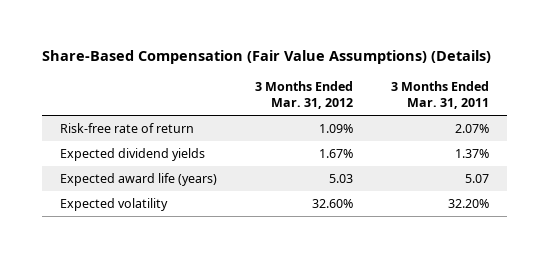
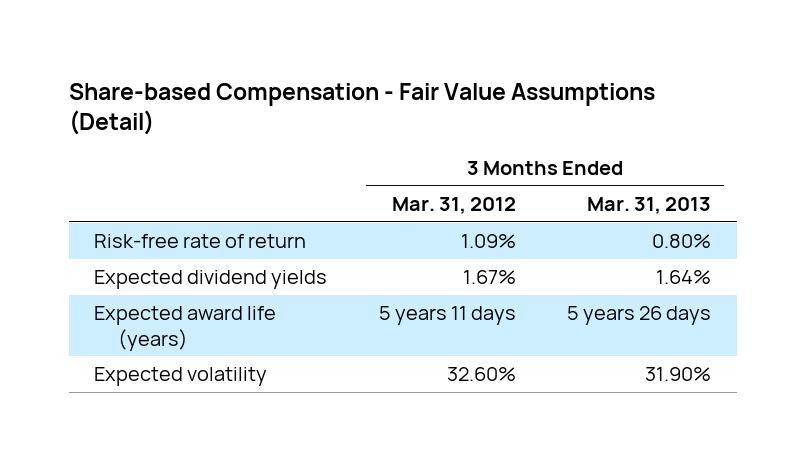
- Share-Based Compensation (Fair Value Assumptions) (Details)
+ Share-based Compensation - Fair Value Assumptions (Detail)
- | 3 Months Ended Mar. 31, 2012 | 3 Months Ended Mar. 31, 2011
+ | 3 Months Ended Mar. 31, 2012 | 3 Months Ended Mar. 31, 2013
- Expected award life (years) | 5.03 | 5.07
+ Expected award life (years) | 5 years 11 days | 5 years 26 days

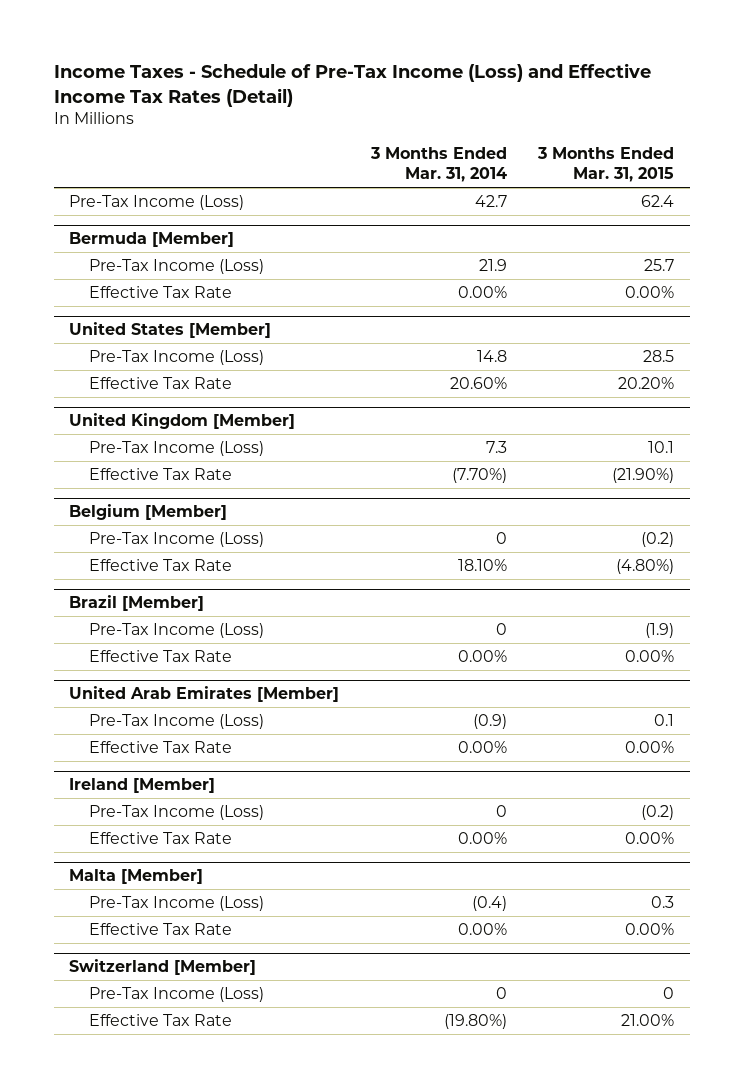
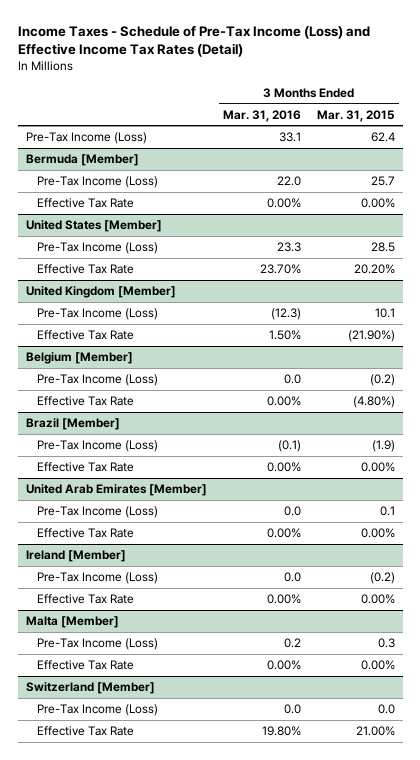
- | 3 Months Ended Mar. 31, 2014 | 3 Months Ended Mar. 31, 2015
+ | 3 Months Ended Mar. 31, 2016 | 3 Months Ended Mar. 31, 2015
@ Switzerland [Member]
- Pre-Tax Income (Loss) | 0 | 0
+ Pre-Tax Income (Loss) | 0.0 | 0.0

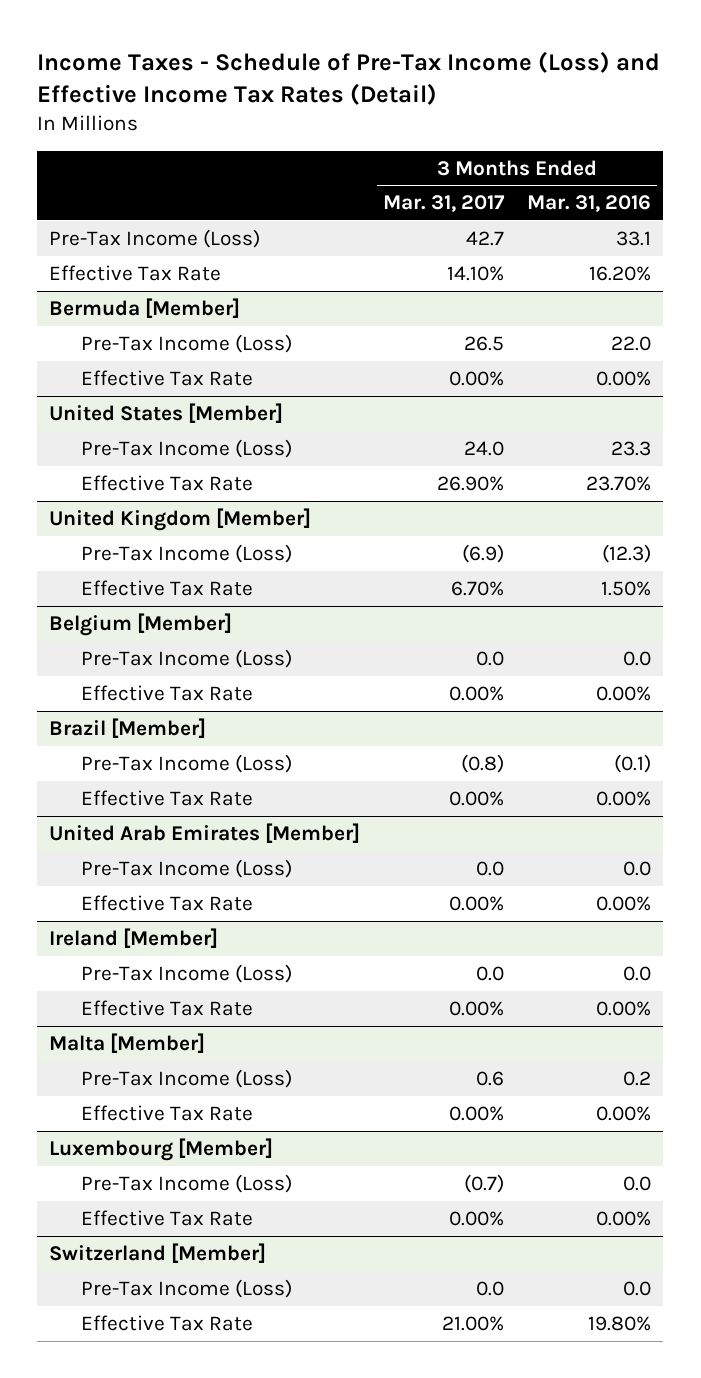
- | 3 Months Ended Mar. 31, 2016 | 3 Months Ended Mar. 31, 2015
+ | 3 Months Ended Mar. 31, 2017 | 3 Months Ended Mar. 31, 2016
+ Effective Tax Rate | 14.10% | 16.20%
+ Luxembourg [Member]
+ Pre-Tax Income (Loss) | (0.7) | 0.0
+ Effective Tax Rate | 0.00% | 0.00%

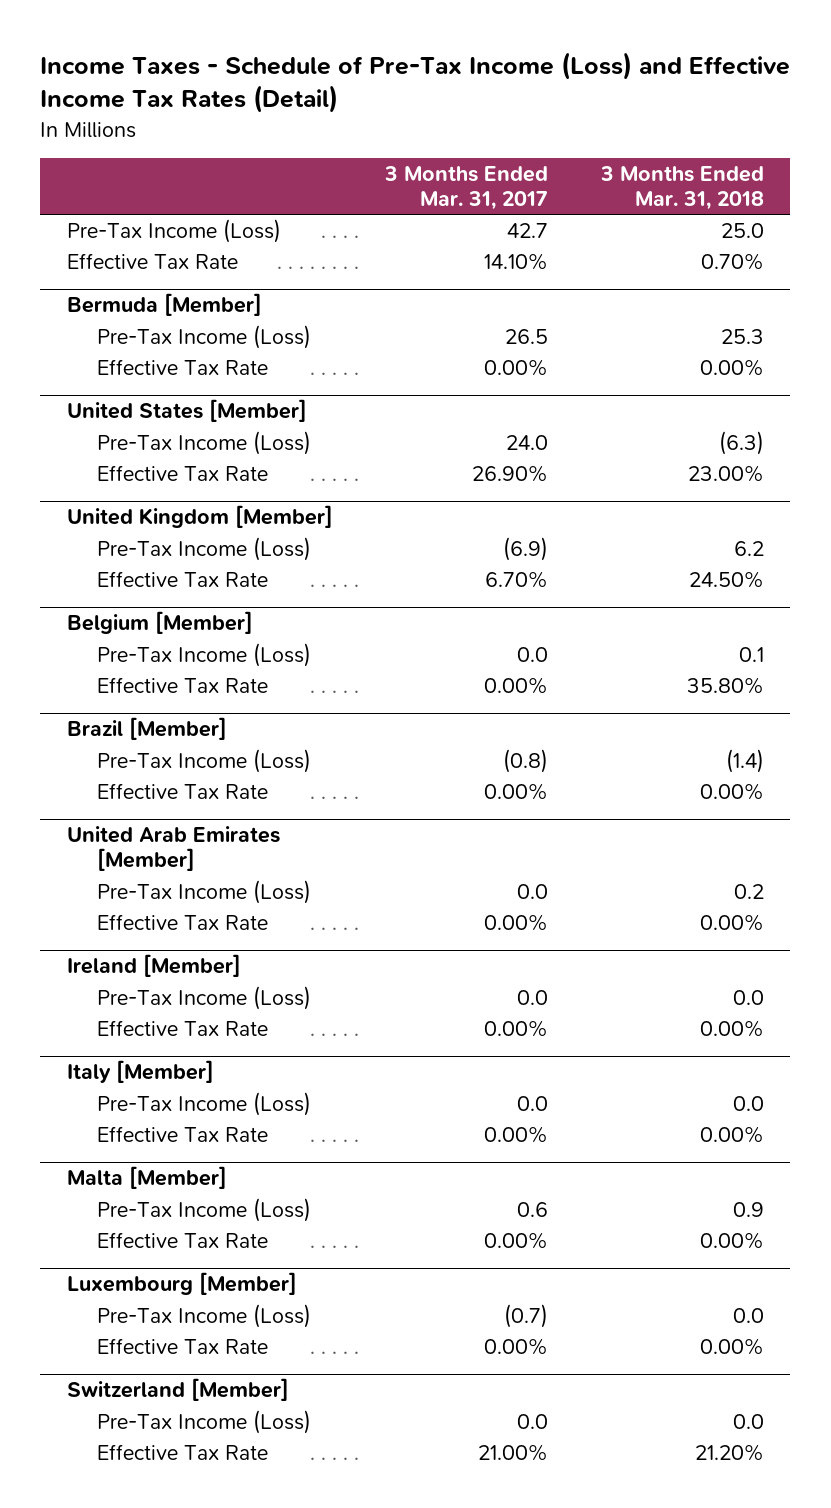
- | 3 Months Ended Mar. 31, 2017 | 3 Months Ended Mar. 31, 2016
+ | 3 Months Ended Mar. 31, 2017 | 3 Months Ended Mar. 31, 2018
+ Italy [Member]
+ Pre-Tax Income (Loss) | 0.0 | 0.0
+ Effective Tax Rate | 0.00% | 0.00%

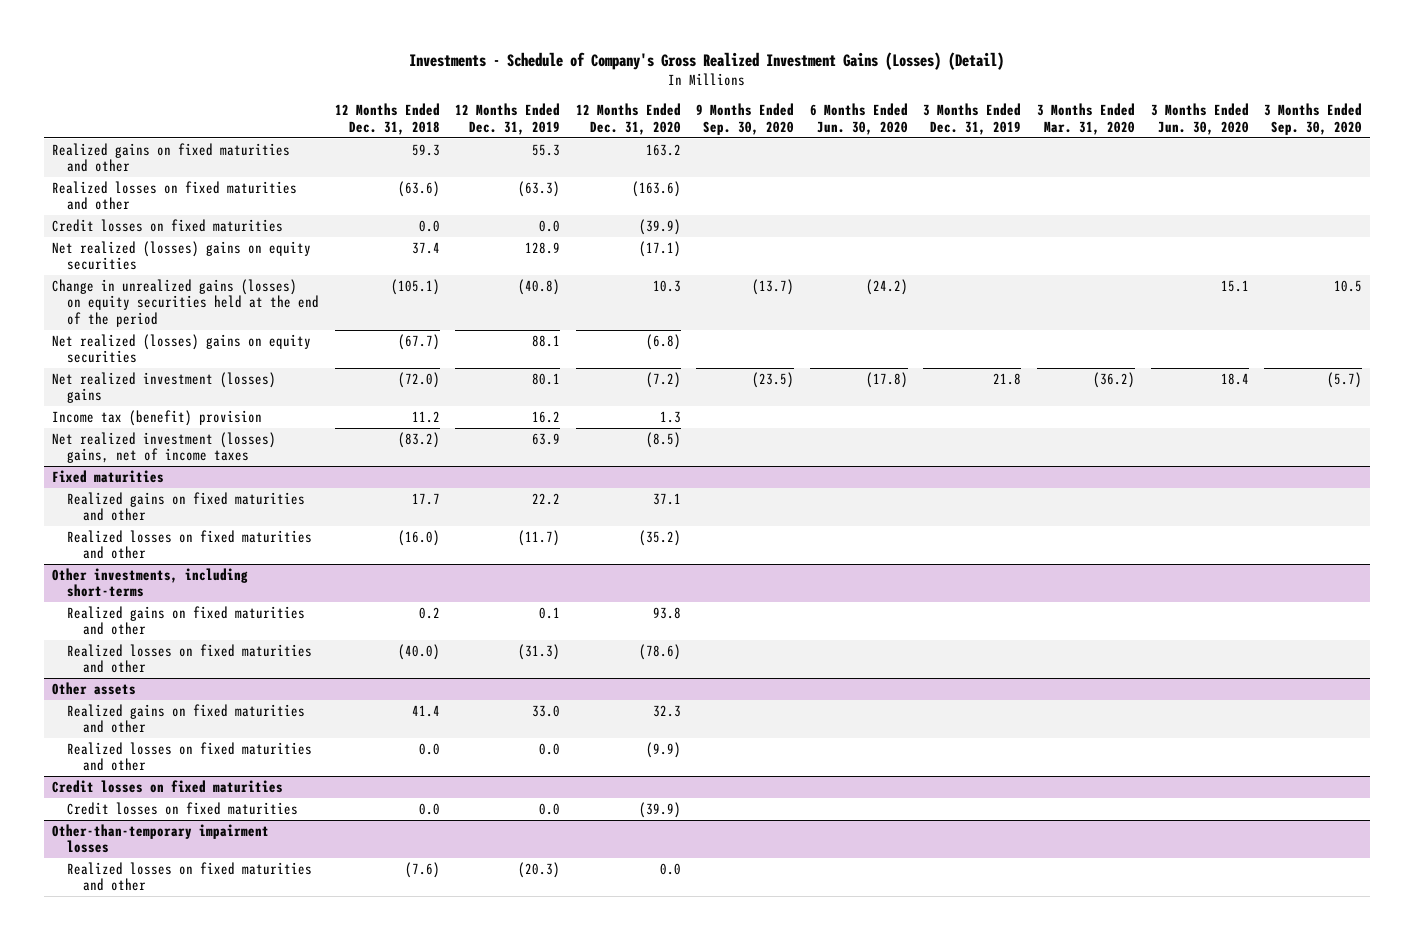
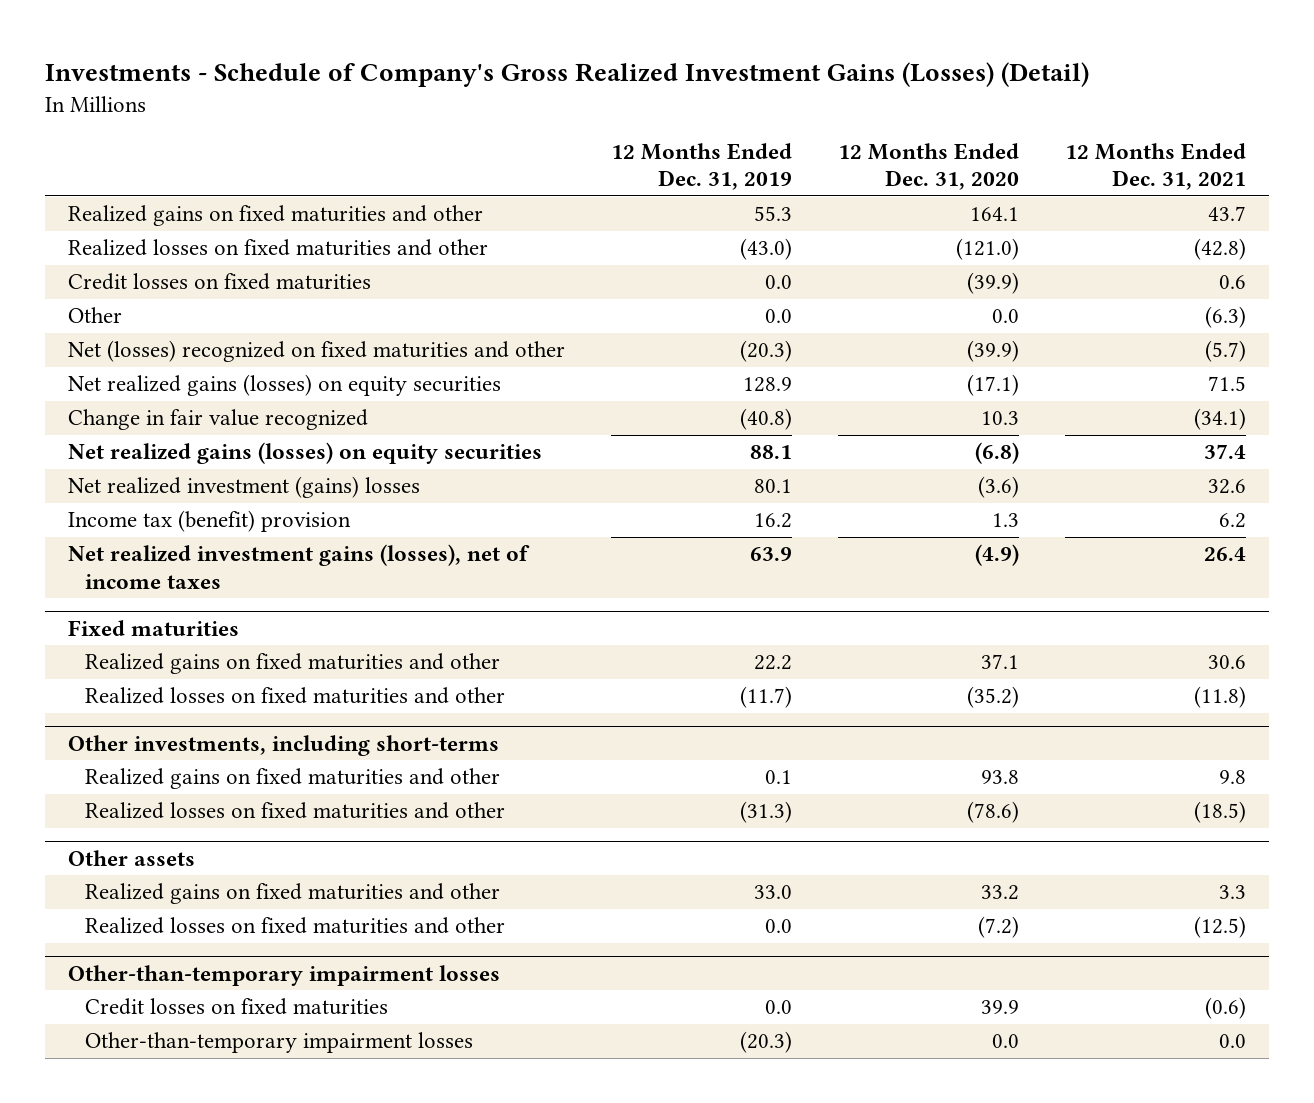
- | 12 Months Ended Dec. 31, 2018 | 12 Months Ended Dec. 31, 2019 | 12 Months Ended Dec. 31, 2020 | 9 Months Ended Sep. 30, 2020 | 6 Months Ended Jun. 30, 2020 | 3 Months Ended Dec. 31, 2019 | 3 Months Ended Mar. 31, 2020 | 3 Months Ended Jun. 30, 2020 | 3 Months Ended Sep. 30, 2020
+ | 12 Months Ended Dec. 31, 2019 | 12 Months Ended Dec. 31, 2020 | 12 Months Ended Dec. 31, 2021
- Realized gains on fixed maturities and other | 59.3 | 55.3 | 163.2 | | | | | |
- Realized losses on fixed maturities and other | (63.6) | (63.3) | (163.6) | | | | | |
+ Realized gains on fixed maturities and other | 55.3 | 164.1 | 43.7
+ Realized losses on fixed maturities and other | (43.0) | (121.0) | (42.8)
- Net realized (losses) gains on equity securities | 37.4 | 128.9 | (17.1) | | | | | |
- Change in unrealized gains (losses) on equity securities held at the end of the period | (105.1) | (40.8) | 10.3 | (13.7) | (24.2) | | | 15.1 | 10.5
- Net realized (losses) gains on equity securities | (67.7) | 88.1 | (6.8) | | | | | |
- Net realized investment (losses) gains | (72.0) | 80.1 | (7.2) | (23.5) | (17.8) | 21.8 | (36.2) | 18.4 | (5.7)
+ Other | 0.0 | 0.0 | (6.3)
+ Net (losses) recognized on fixed maturities and other | (20.3) | (39.9) | (5.7)
+ Net realized gains (losses) on equity securities | 128.9 | (17.1) | 71.5
+ Change in fair value recognized | (40.8) | 10.3 | (34.1)
+ Net realized gains (losses) on equity securities | 88.1 | (6.8) | 37.4
+ Net realized investment (gains) losses | 80.1 | (3.6) | 32.6
- Net realized investment (losses) gains, net of income taxes | (83.2) | 63.9 | (8.5) | | | | | |
+ Net realized investment gains (losses), net of income taxes | 63.9 | (4.9) | 26.4
@ Other assets
- Realized gains on fixed maturities and other | 41.4 | 33.0 | 32.3 | | | | | |
- Realized losses on fixed maturities and other | 0.0 | 0.0 | (9.9) | | | | | |
- Credit losses on fixed maturities
- Credit losses on fixed maturities | 0.0 | 0.0 | (39.9) | | | | | |
@ Other assets
+ Realized gains on fixed maturities and other | 33.0 | 33.2 | 3.3
+ Realized losses on fixed maturities and other | 0.0 | (7.2) | (12.5)
@ Other-than-temporary impairment losses
- Realized losses on fixed maturities and other | (7.6) | (20.3) | 0.0 | | | | | |
+ Credit losses on fixed maturities | 0.0 | 39.9 | (0.6)
+ Other-than-temporary impairment losses | (20.3) | 0.0 | 0.0

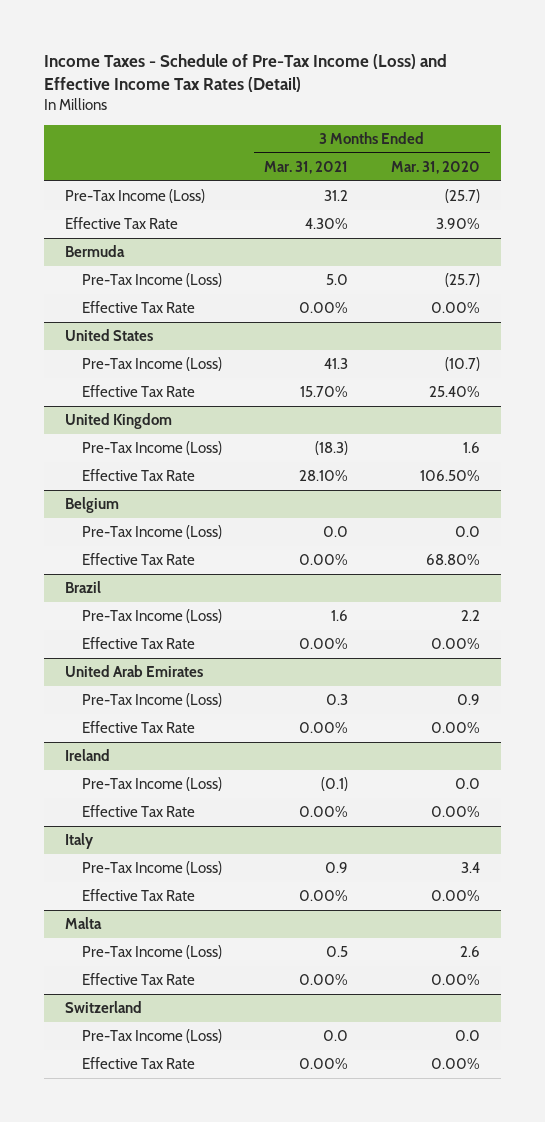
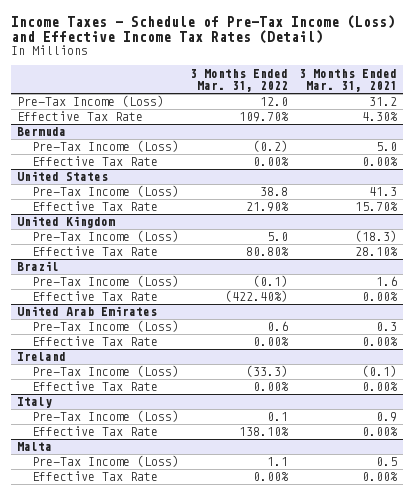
- | 3 Months Ended Mar. 31, 2021 | 3 Months Ended Mar. 31, 2020
+ | 3 Months Ended Mar. 31, 2022 | 3 Months Ended Mar. 31, 2021
- Belgium
- Pre-Tax Income (Loss) | 0.0 | 0.0
- Effective Tax Rate | 0.00% | 68.80%
- Switzerland
- Pre-Tax Income (Loss) | 0.0 | 0.0
- Effective Tax Rate | 0.00% | 0.00%

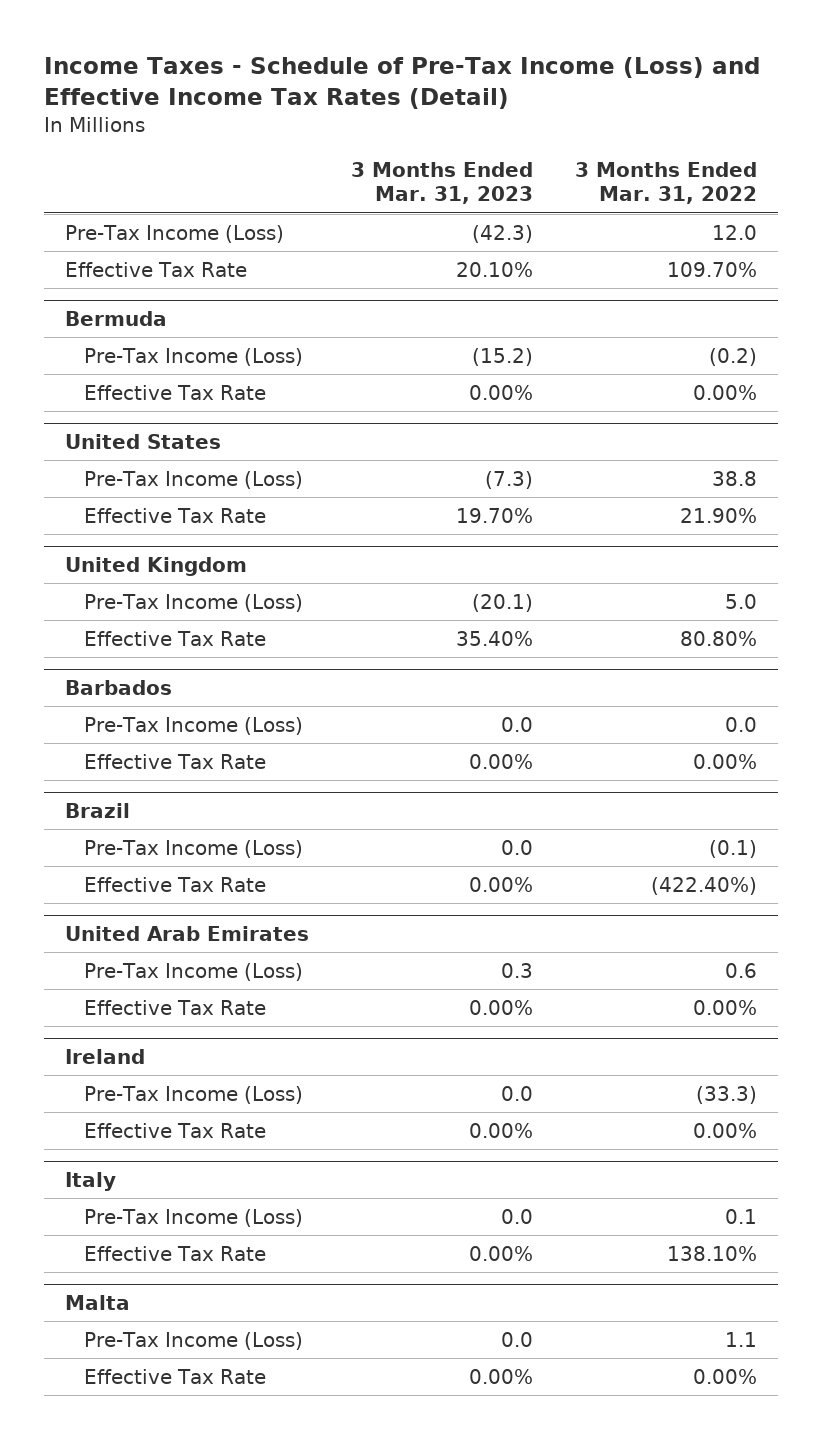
- | 3 Months Ended Mar. 31, 2022 | 3 Months Ended Mar. 31, 2021
+ | 3 Months Ended Mar. 31, 2023 | 3 Months Ended Mar. 31, 2022
+ Barbados
+ Pre-Tax Income (Loss) | 0.0 | 0.0
+ Effective Tax Rate | 0.00% | 0.00%

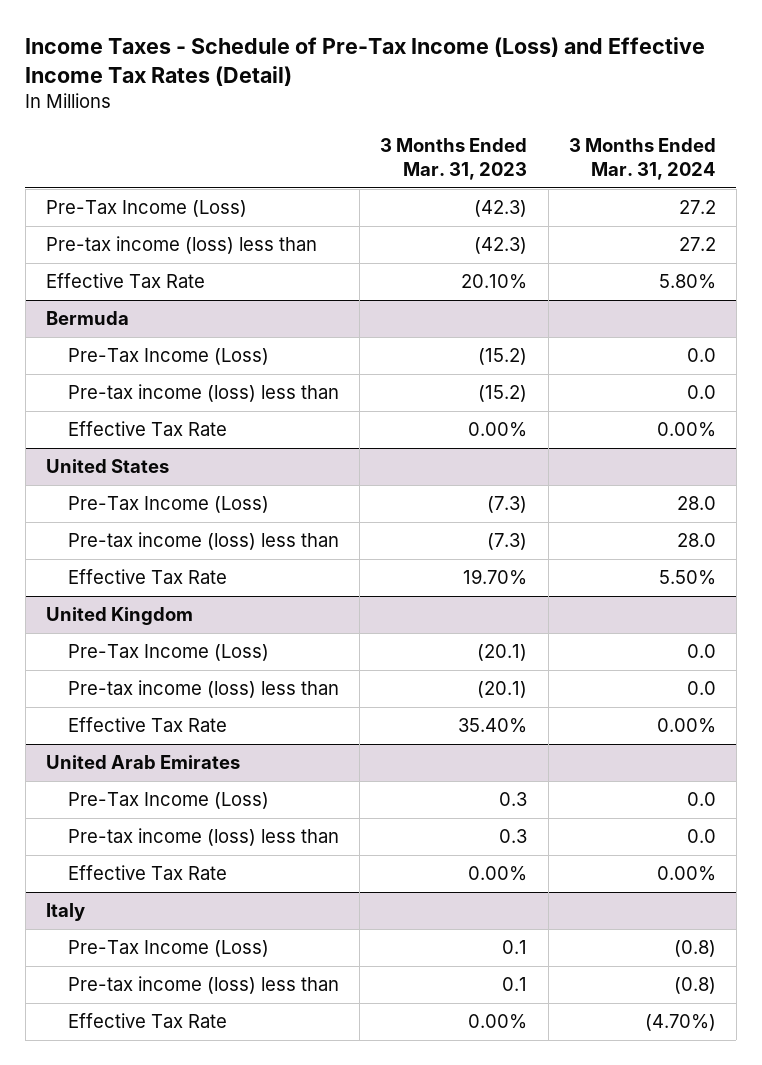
- | 3 Months Ended Mar. 31, 2023 | 3 Months Ended Mar. 31, 2022
+ | 3 Months Ended Mar. 31, 2023 | 3 Months Ended Mar. 31, 2024
+ Pre-tax income (loss) less than | (42.3) | 27.2
@ Bermuda
+ Pre-tax income (loss) less than | (15.2) | 0.0
@ United States
+ Pre-tax income (loss) less than | (7.3) | 28.0
@ United Kingdom
+ Pre-tax income (loss) less than | (20.1) | 0.0
- Barbados
- Pre-Tax Income (Loss) | 0.0 | 0.0
- Effective Tax Rate | 0.00% | 0.00%
- Brazil
- Pre-Tax Income (Loss) | 0.0 | (0.1)
- Effective Tax Rate | 0.00% | (422.40%)
@ United Arab Emirates
- Effective Tax Rate | 0.00% | 0.00%
- Ireland
- Pre-Tax Income (Loss) | 0.0 | (33.3)
@ United Arab Emirates
+ Pre-tax income (loss) less than | 0.3 | 0.0
@ Italy
- Pre-Tax Income (Loss) | 0.0 | 0.1
- Effective Tax Rate | 0.00% | 138.10%
- Malta
- Pre-Tax Income (Loss) | 0.0 | 1.1
@ Italy
+ Pre-Tax Income (Loss) | 0.1 | (0.8)
+ Pre-tax income (loss) less than | 0.1 | (0.8)

